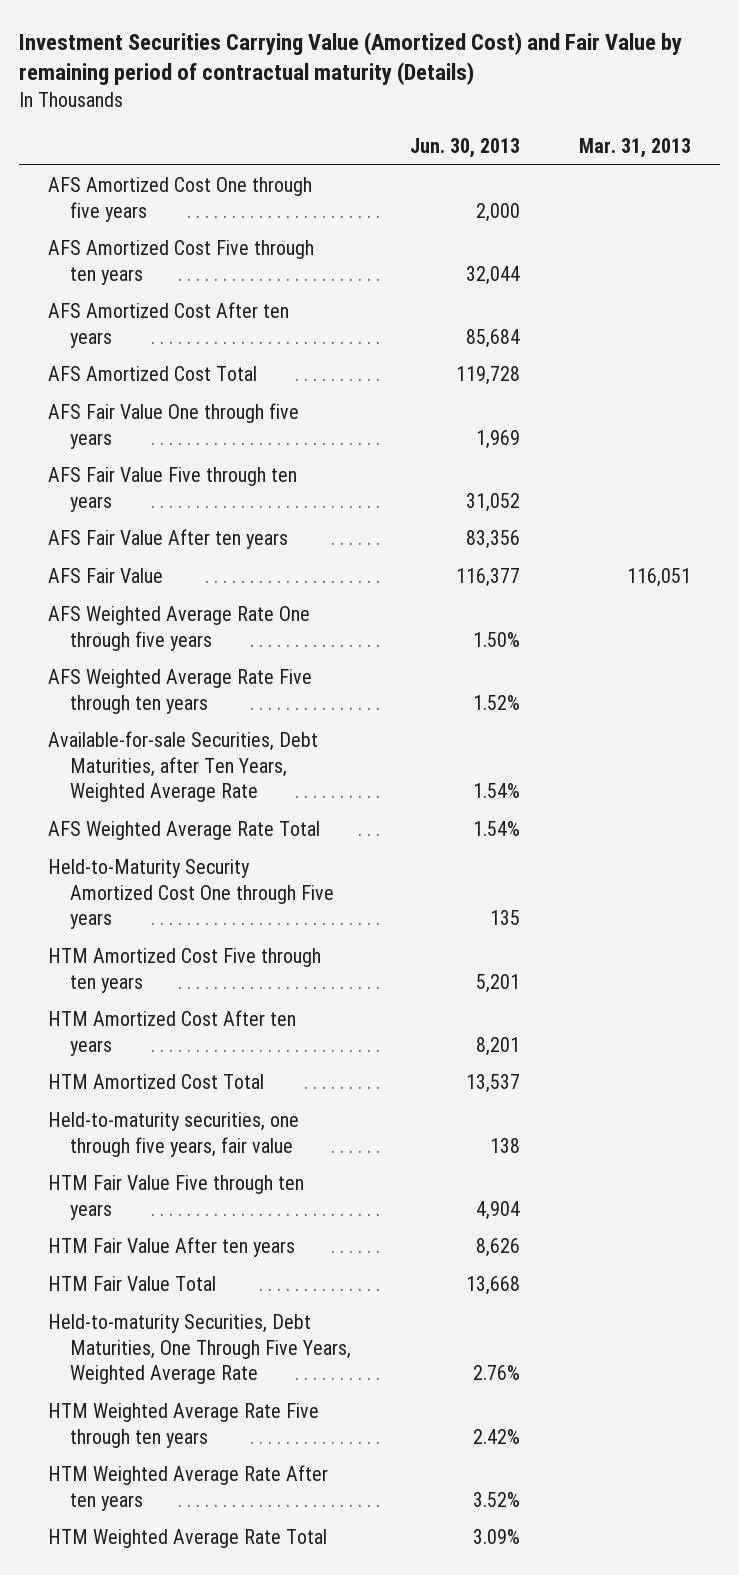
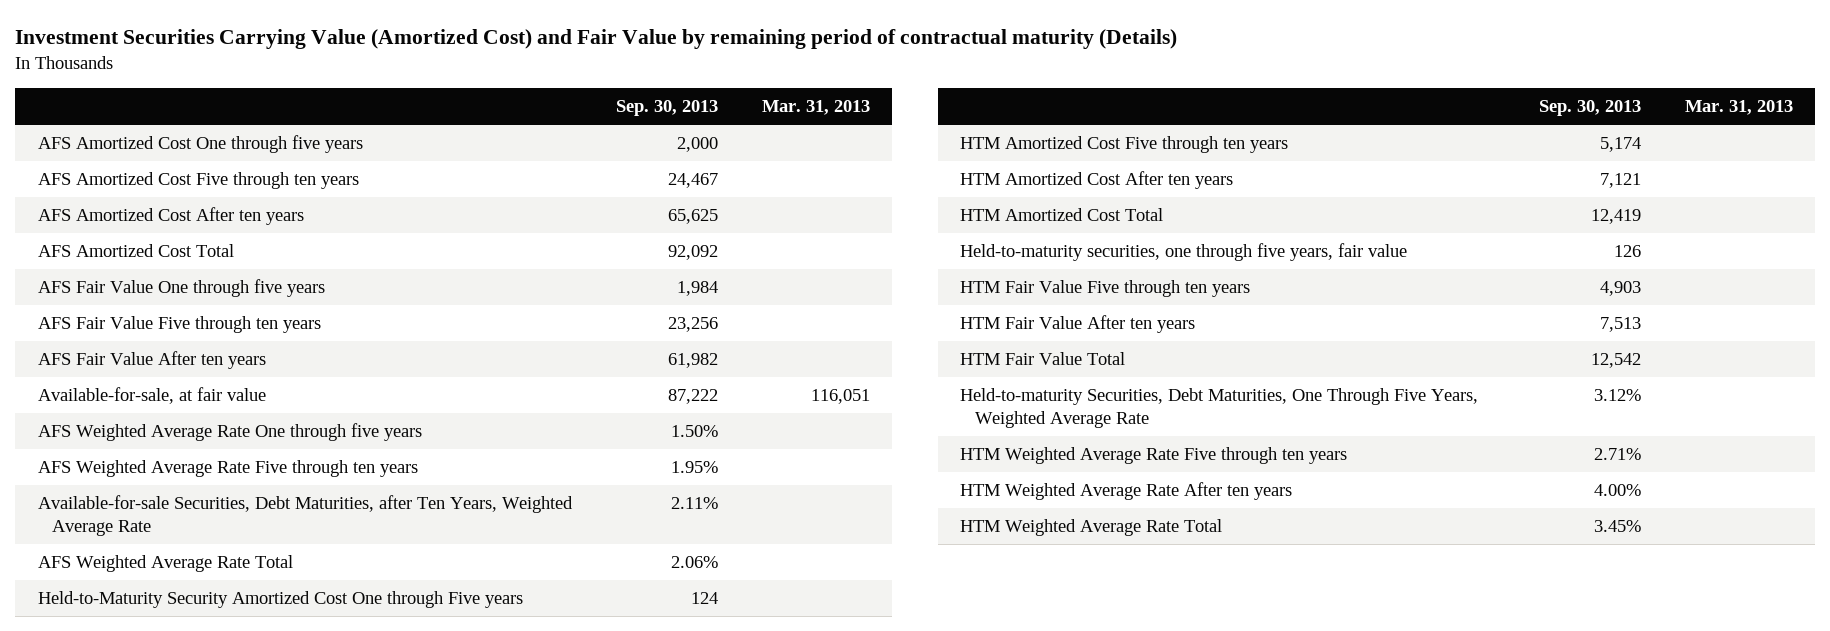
- | Jun. 30, 2013 | Mar. 31, 2013
+ | Sep. 30, 2013 | Mar. 31, 2013
- AFS Fair Value | 116,377 | 116,051
+ Available-for-sale, at fair value | 87,222 | 116,051

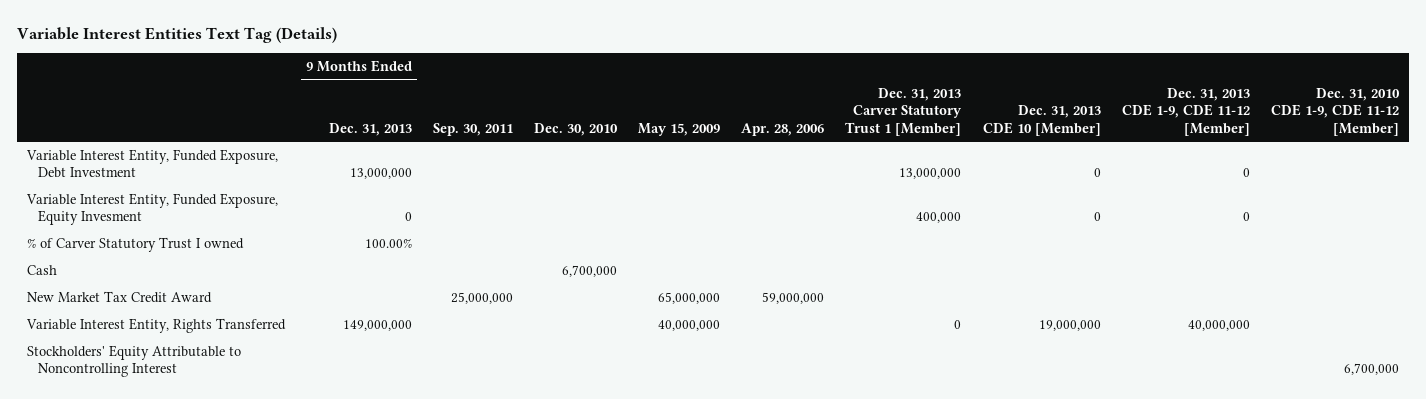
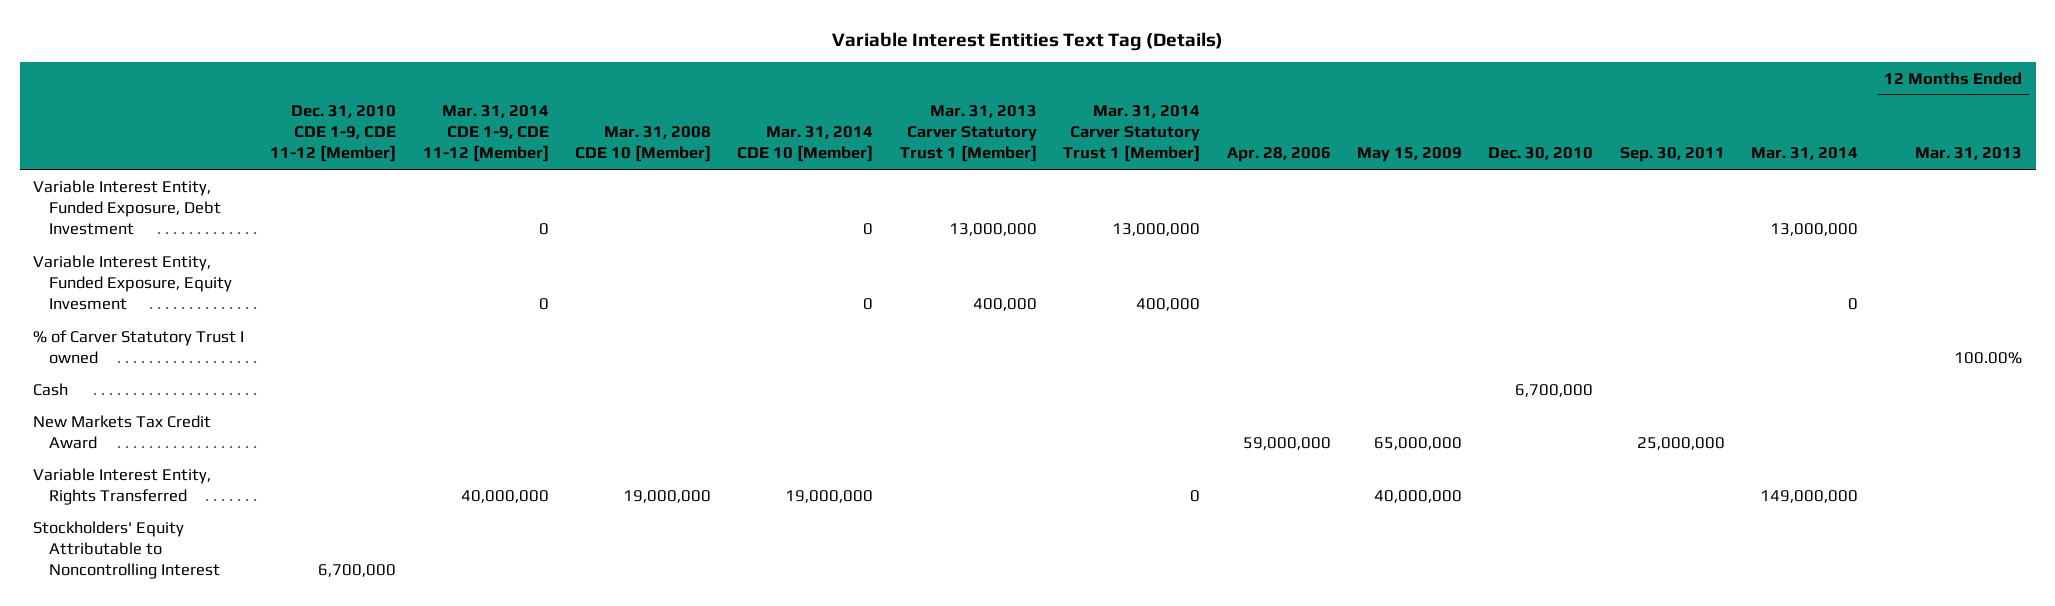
- | 9 Months Ended Dec. 31, 2013 | Sep. 30, 2011 | Dec. 30, 2010 | May 15, 2009 | Apr. 28, 2006 | Dec. 31, 2013 Carver Statutory Trust 1 [Member] | Dec. 31, 2013 CDE 10 [Member] | Dec. 31, 2013 CDE 1-9, CDE 11-12 [Member] | Dec. 31, 2010 CDE 1-9, CDE 11-12 [Member]
+ | Dec. 31, 2010 CDE 1-9, CDE 11-12 [Member] | Mar. 31, 2014 CDE 1-9, CDE 11-12 [Member] | Mar. 31, 2008 CDE 10 [Member] | Mar. 31, 2014 CDE 10 [Member] | Mar. 31, 2013 Carver Statutory Trust 1 [Member] | Mar. 31, 2014 Carver Statutory Trust 1 [Member] | Apr. 28, 2006 | May 15, 2009 | Dec. 30, 2010 | Sep. 30, 2011 | Mar. 31, 2014 | 12 Months Ended Mar. 31, 2013
- New Market Tax Credit Award | | 25,000,000 | | 65,000,000 | 59,000,000 | | | |
+ New Markets Tax Credit Award | | | | | | | 59,000,000 | 65,000,000 | | 25,000,000 | |

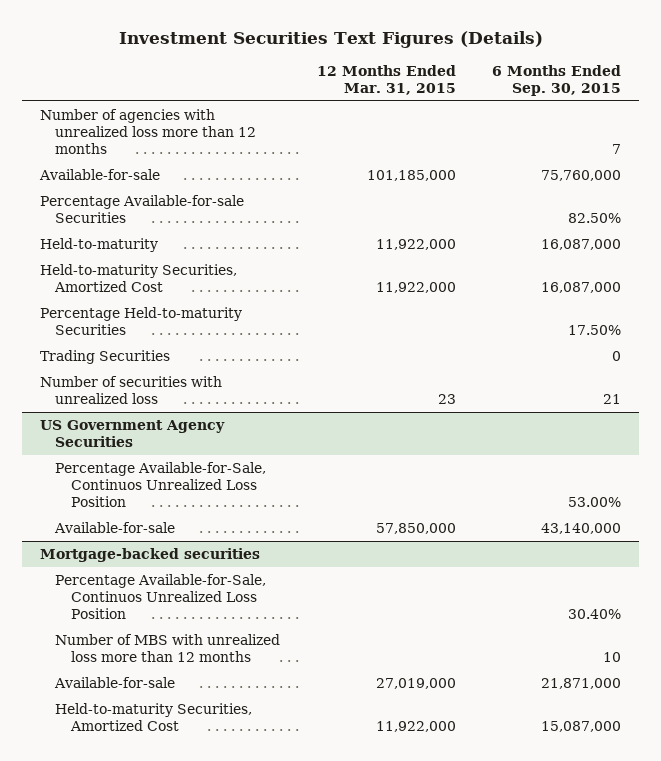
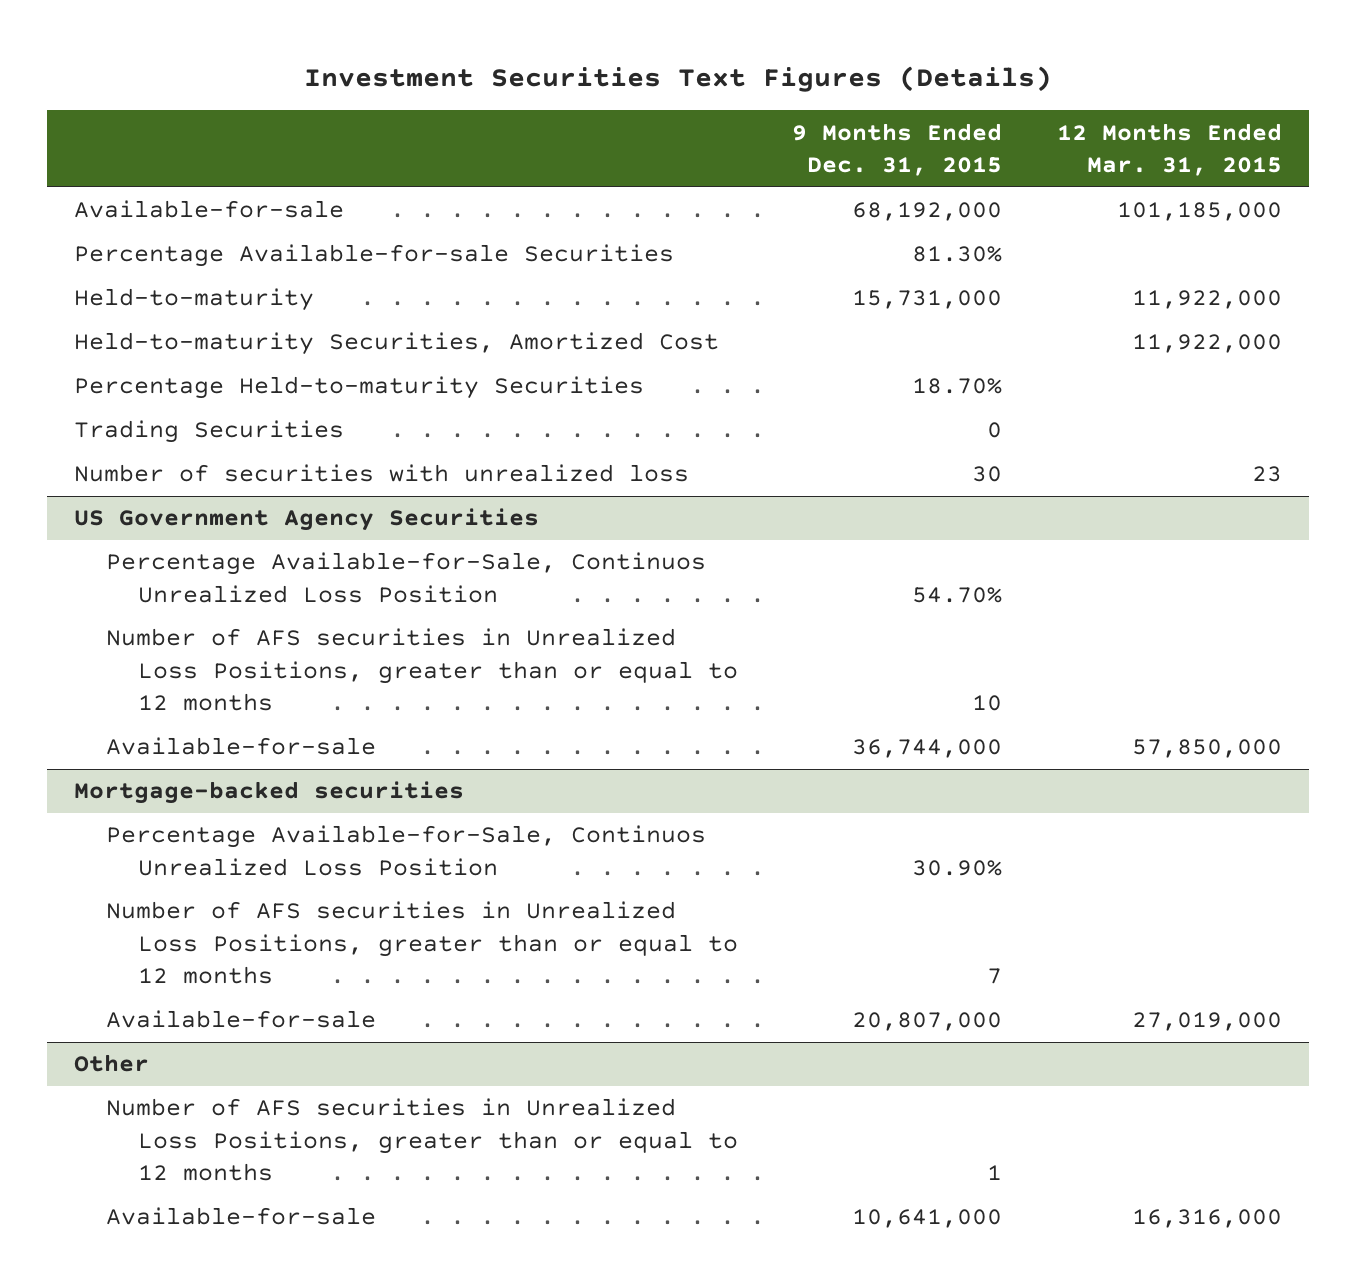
- | 12 Months Ended Mar. 31, 2015 | 6 Months Ended Sep. 30, 2015
+ | 9 Months Ended Dec. 31, 2015 | 12 Months Ended Mar. 31, 2015
- Number of agencies with unrealized loss more than 12 months | | 7
@ US Government Agency Securities
+ Number of AFS securities in Unrealized Loss Positions, greater than or equal to 12 months | 10 |
@ Mortgage-backed securities
- Number of MBS with unrealized loss more than 12 months | | 10
+ Number of AFS securities in Unrealized Loss Positions, greater than or equal to 12 months | 7 |
- Held-to-maturity Securities, Amortized Cost | 11,922,000 | 15,087,000
+ Other
+ Number of AFS securities in Unrealized Loss Positions, greater than or equal to 12 months | 1 |
+ Available-for-sale | 10,641,000 | 16,316,000

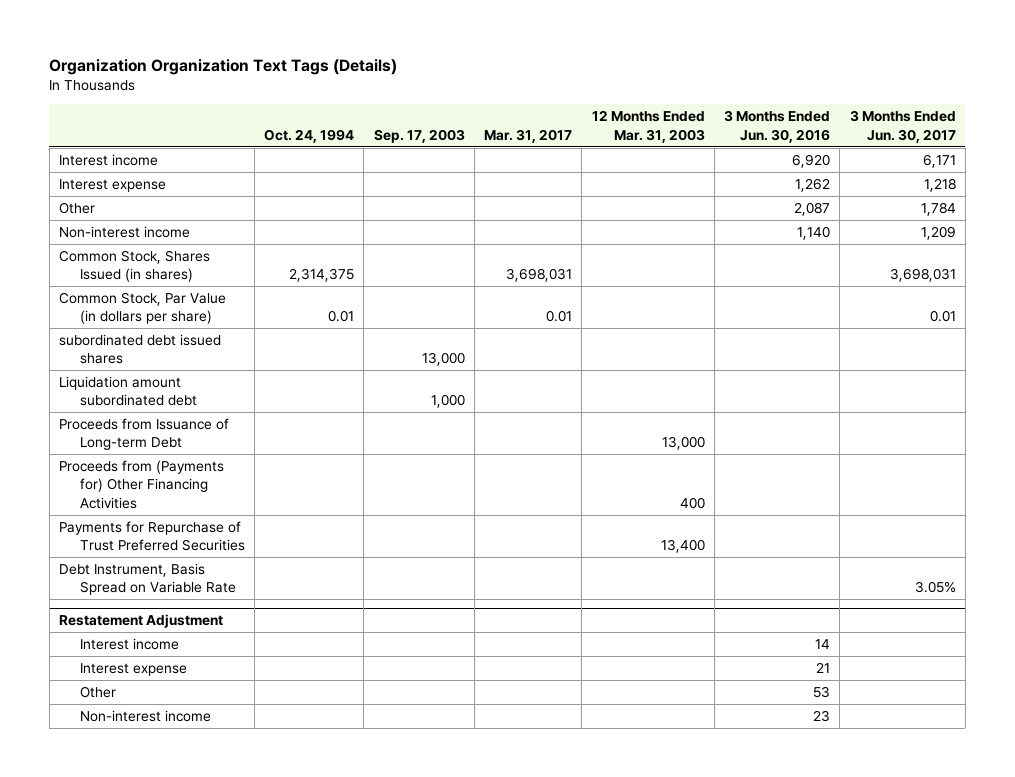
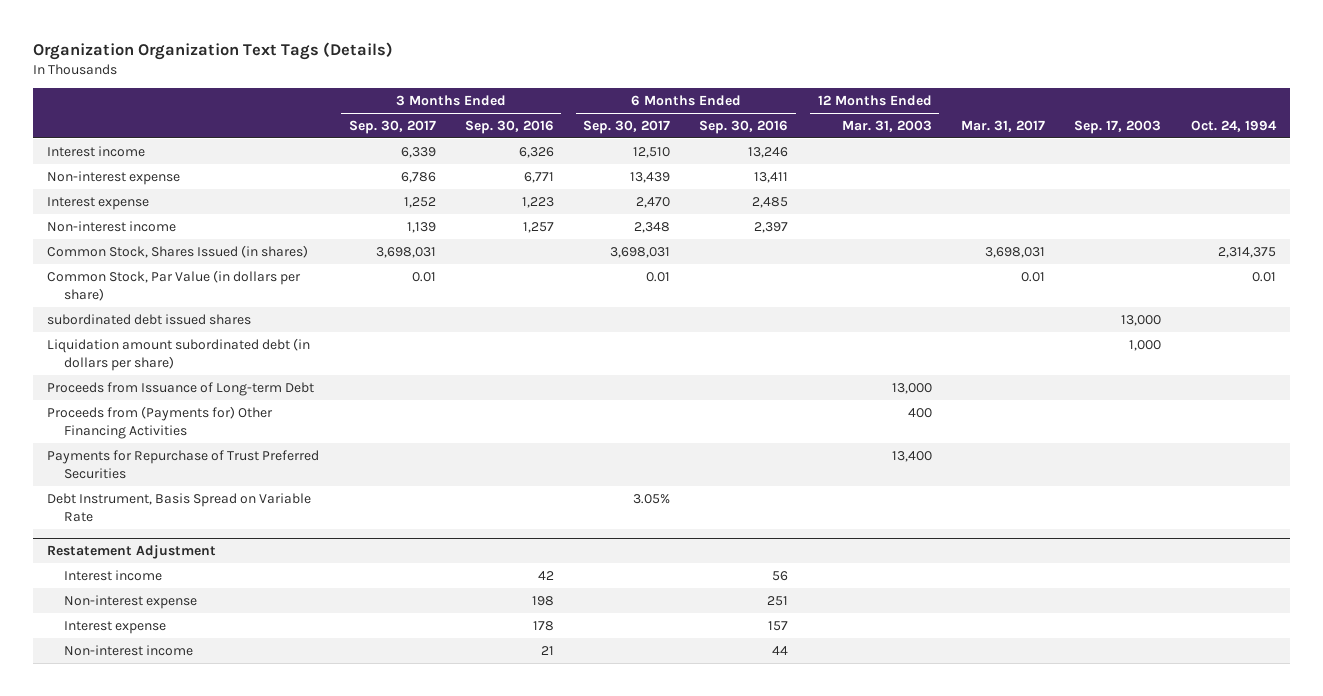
- | Oct. 24, 1994 | Sep. 17, 2003 | Mar. 31, 2017 | 12 Months Ended Mar. 31, 2003 | 3 Months Ended Jun. 30, 2016 | 3 Months Ended Jun. 30, 2017
+ | 3 Months Ended Sep. 30, 2017 | 3 Months Ended Sep. 30, 2016 | 6 Months Ended Sep. 30, 2017 | 6 Months Ended Sep. 30, 2016 | 12 Months Ended Mar. 31, 2003 | Mar. 31, 2017 | Sep. 17, 2003 | Oct. 24, 1994
+ Non-interest expense | 6,786 | 6,771 | 13,439 | 13,411 | | | |
- Other | | | | | 2,087 | 1,784
- Liquidation amount subordinated debt | | 1,000 | | | |
+ Liquidation amount subordinated debt (in dollars per share) | | | | | | | 1,000 |
@ Restatement Adjustment
+ Non-interest expense | | 198 | | 251 | | | |
- Other | | | | | 53 |

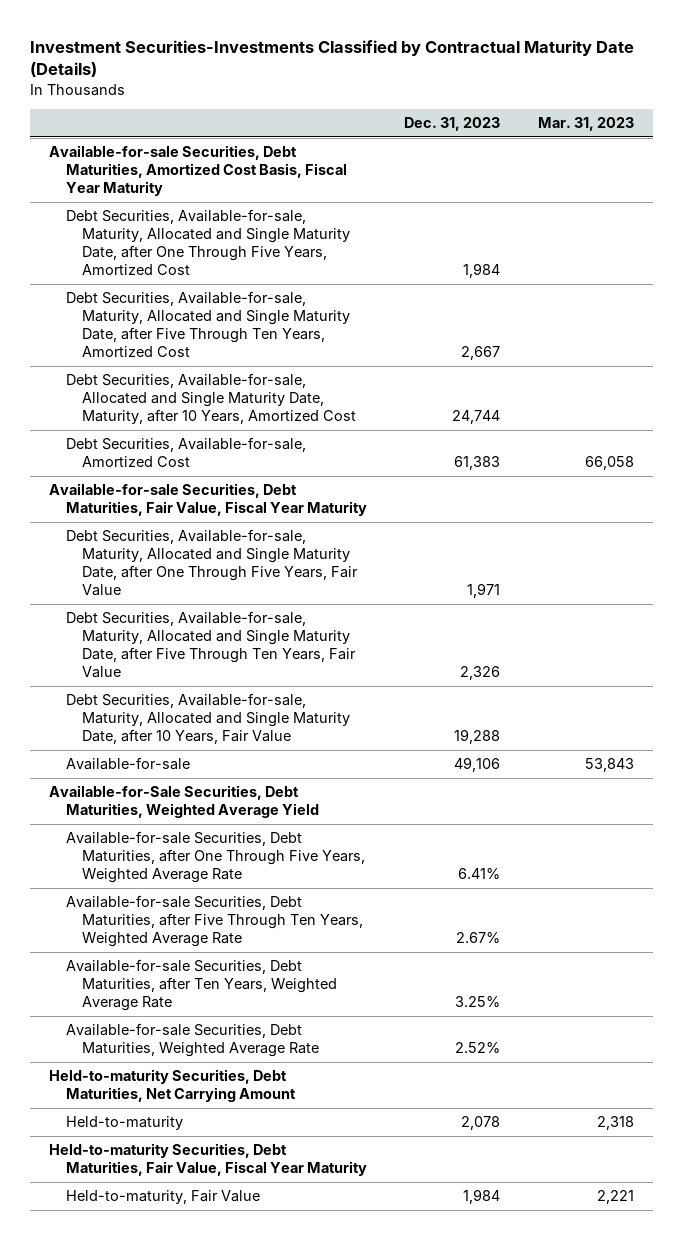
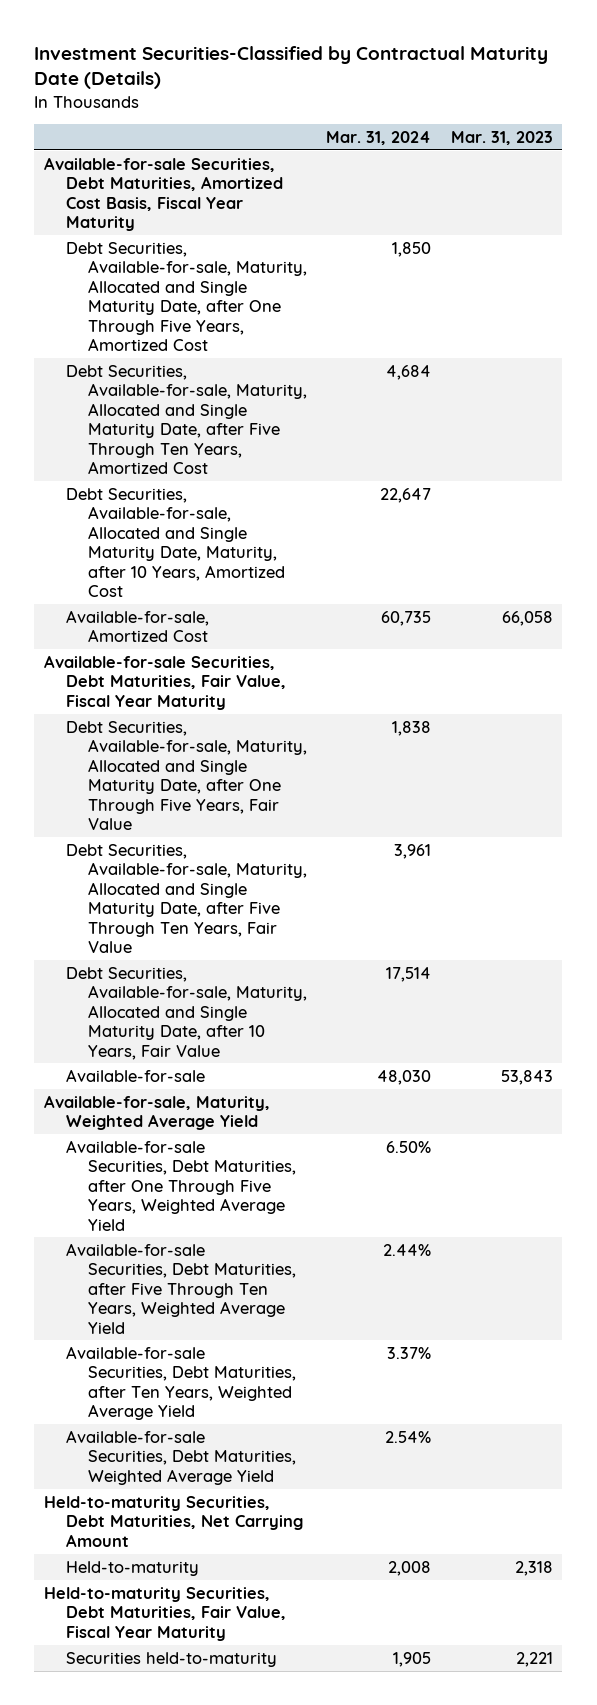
- Investment Securities-Investments Classified by Contractual Maturity Date (Details)
+ Investment Securities-Classified by Contractual Maturity Date (Details)
- | Dec. 31, 2023 | Mar. 31, 2023
+ | Mar. 31, 2024 | Mar. 31, 2023
- Debt Securities, Available-for-sale, Amortized Cost | 61,383 | 66,058
+ Available-for-sale, Amortized Cost | 60,735 | 66,058
- Available-for-Sale Securities, Debt Maturities, Weighted Average Yield
- Available-for-sale Securities, Debt Maturities, after One Through Five Years, Weighted Average Rate | 6.41% |
- Available-for-sale Securities, Debt Maturities, after Five Through Ten Years, Weighted Average Rate | 2.67% |
- Available-for-sale Securities, Debt Maturities, after Ten Years, Weighted Average Rate | 3.25% |
- Available-for-sale Securities, Debt Maturities, Weighted Average Rate | 2.52% |
+ Available-for-sale, Maturity, Weighted Average Yield
+ Available-for-sale Securities, Debt Maturities, after One Through Five Years, Weighted Average Yield | 6.50% |
+ Available-for-sale Securities, Debt Maturities, after Five Through Ten Years, Weighted Average Yield | 2.44% |
+ Available-for-sale Securities, Debt Maturities, after Ten Years, Weighted Average Yield | 3.37% |
+ Available-for-sale Securities, Debt Maturities, Weighted Average Yield | 2.54% |
- Held-to-maturity, Fair Value | 1,984 | 2,221
+ Securities held-to-maturity | 1,905 | 2,221

